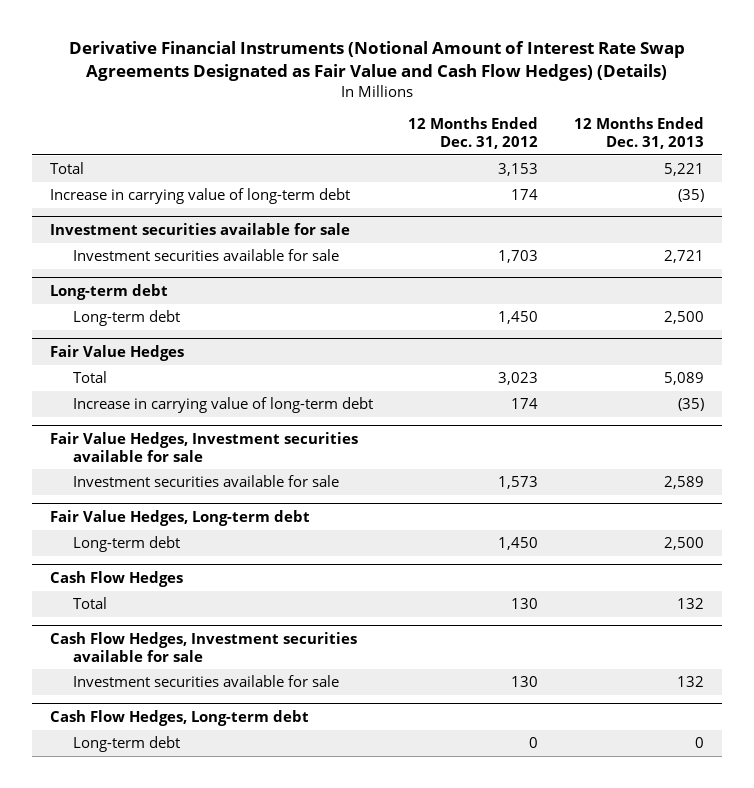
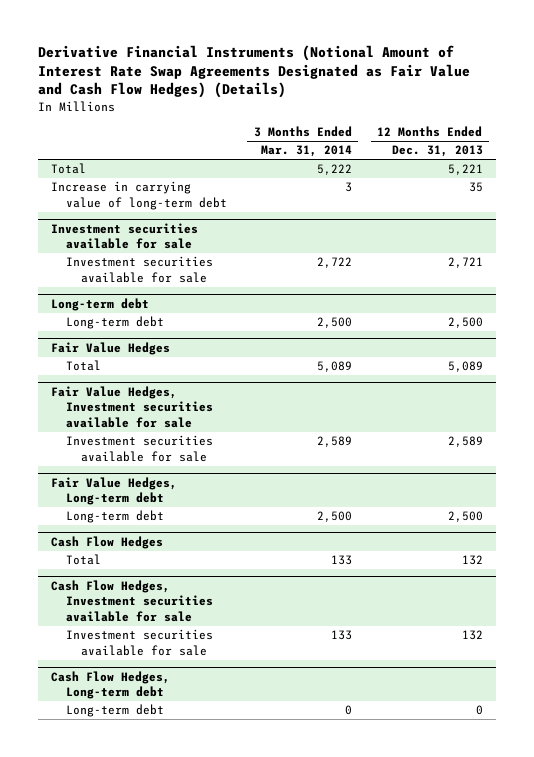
- | 12 Months Ended Dec. 31, 2012 | 12 Months Ended Dec. 31, 2013
+ | 3 Months Ended Mar. 31, 2014 | 12 Months Ended Dec. 31, 2013
- Increase in carrying value of long-term debt | 174 | (35)
+ Increase in carrying value of long-term debt | 3 | 35
@ Fair Value Hedges
- Increase in carrying value of long-term debt | 174 | (35)

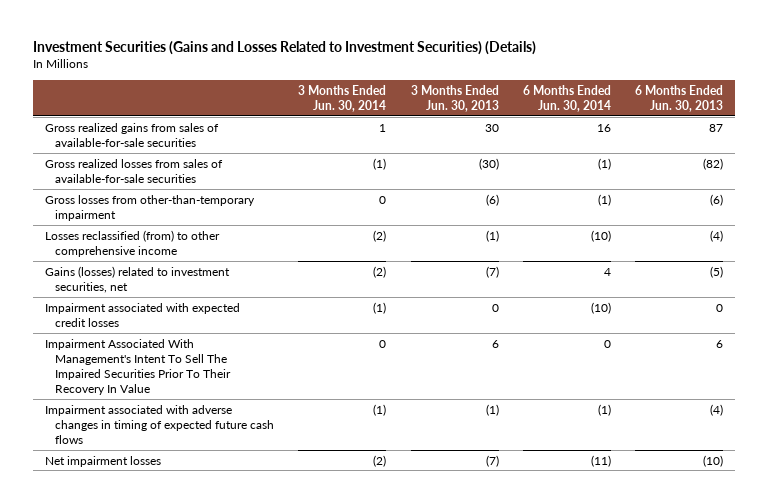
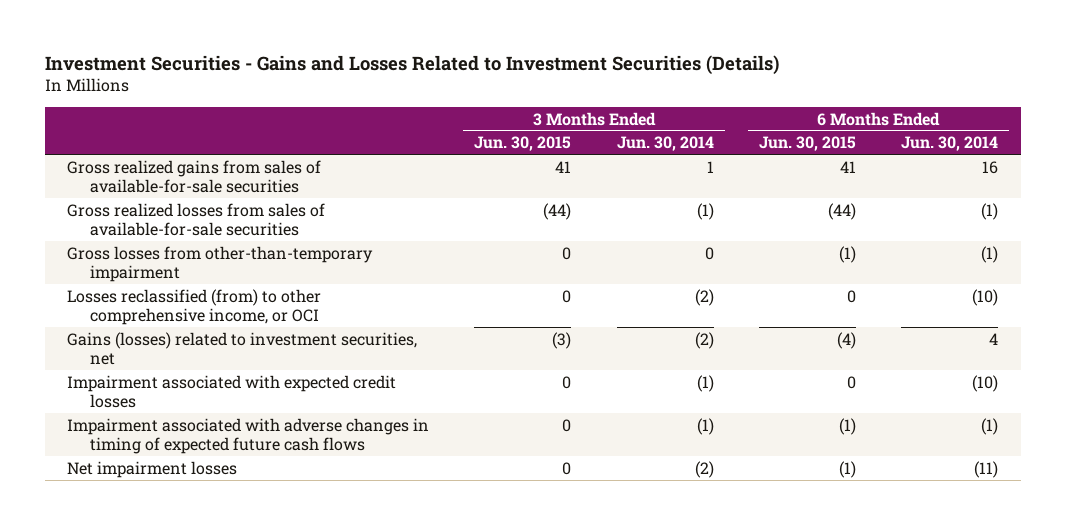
- Investment Securities (Gains and Losses Related to Investment Securities) (Details)
+ Investment Securities - Gains and Losses Related to Investment Securities (Details)
- | 3 Months Ended Jun. 30, 2014 | 3 Months Ended Jun. 30, 2013 | 6 Months Ended Jun. 30, 2014 | 6 Months Ended Jun. 30, 2013
+ | 3 Months Ended Jun. 30, 2015 | 3 Months Ended Jun. 30, 2014 | 6 Months Ended Jun. 30, 2015 | 6 Months Ended Jun. 30, 2014
- Losses reclassified (from) to other comprehensive income | (2) | (1) | (10) | (4)
+ Losses reclassified (from) to other comprehensive income, or OCI | 0 | (2) | 0 | (10)
- Impairment Associated With Management's Intent To Sell The Impaired Securities Prior To Their Recovery In Value | 0 | 6 | 0 | 6

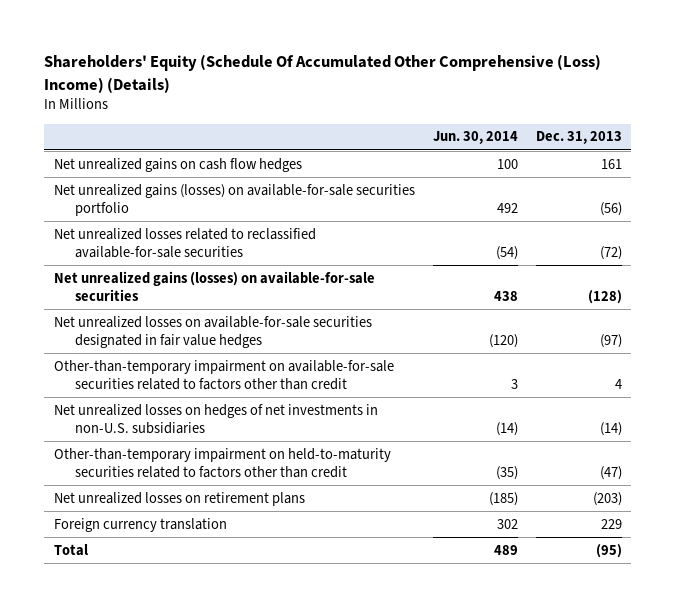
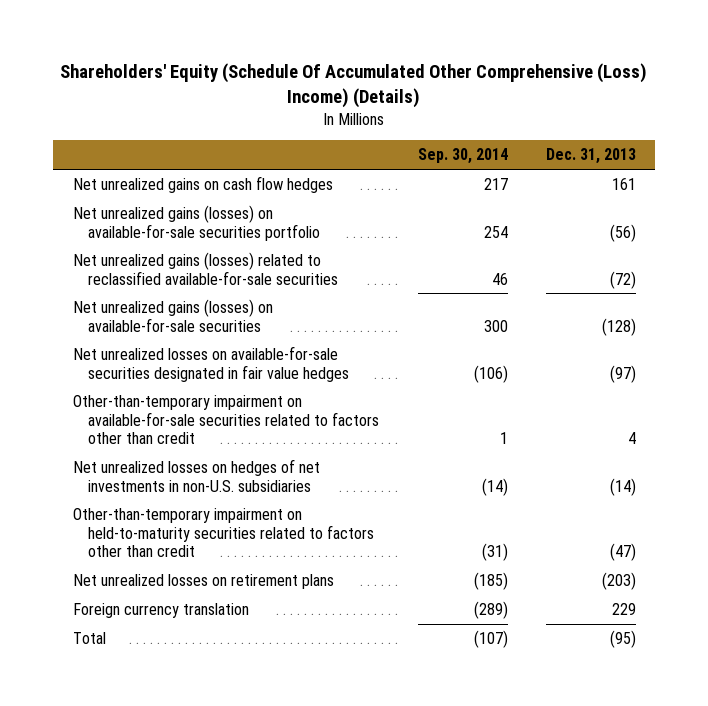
- | Jun. 30, 2014 | Dec. 31, 2013
+ | Sep. 30, 2014 | Dec. 31, 2013
- Net unrealized losses related to reclassified available-for-sale securities | (54) | (72)
+ Net unrealized gains (losses) related to reclassified available-for-sale securities | 46 | (72)

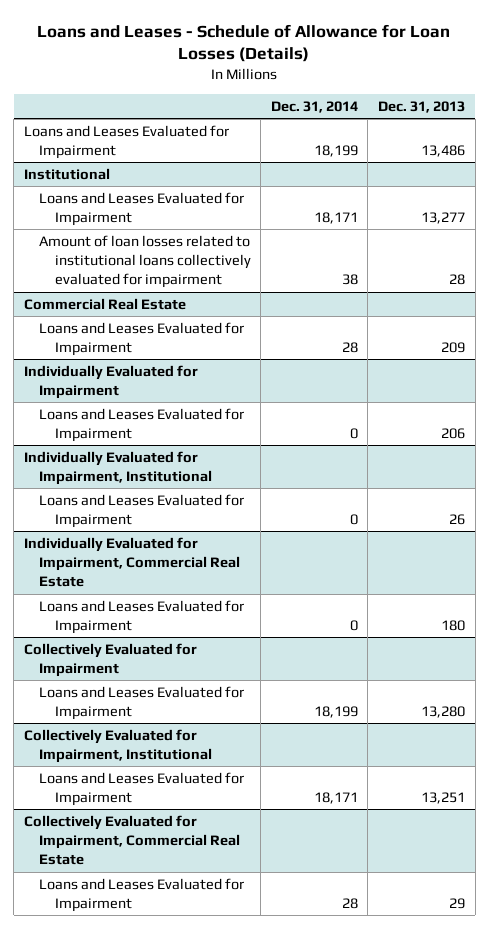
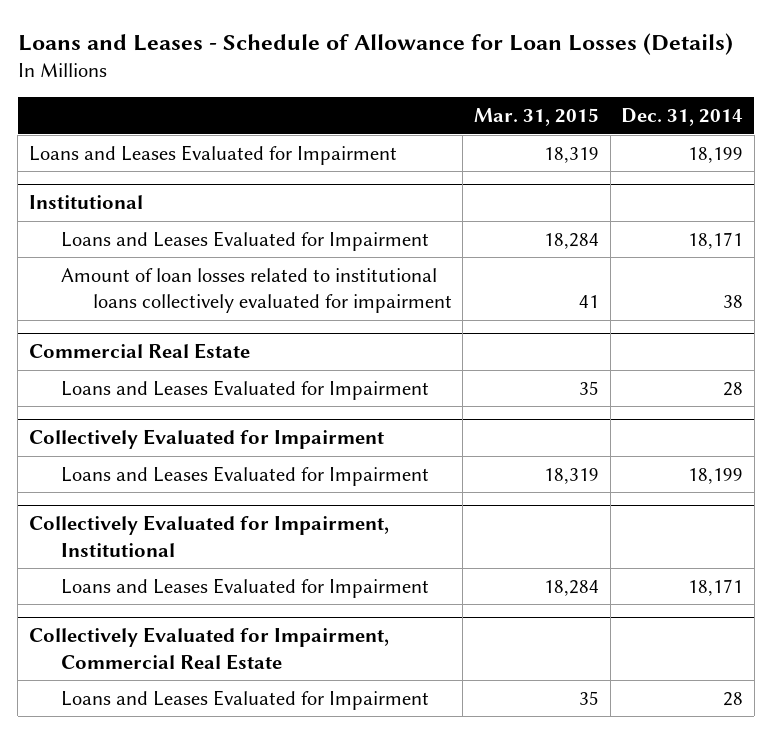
- | Dec. 31, 2014 | Dec. 31, 2013
+ | Mar. 31, 2015 | Dec. 31, 2014
- Individually Evaluated for Impairment
- Loans and Leases Evaluated for Impairment | 0 | 206
- Individually Evaluated for Impairment, Institutional
- Loans and Leases Evaluated for Impairment | 0 | 26
- Individually Evaluated for Impairment, Commercial Real Estate
- Loans and Leases Evaluated for Impairment | 0 | 180

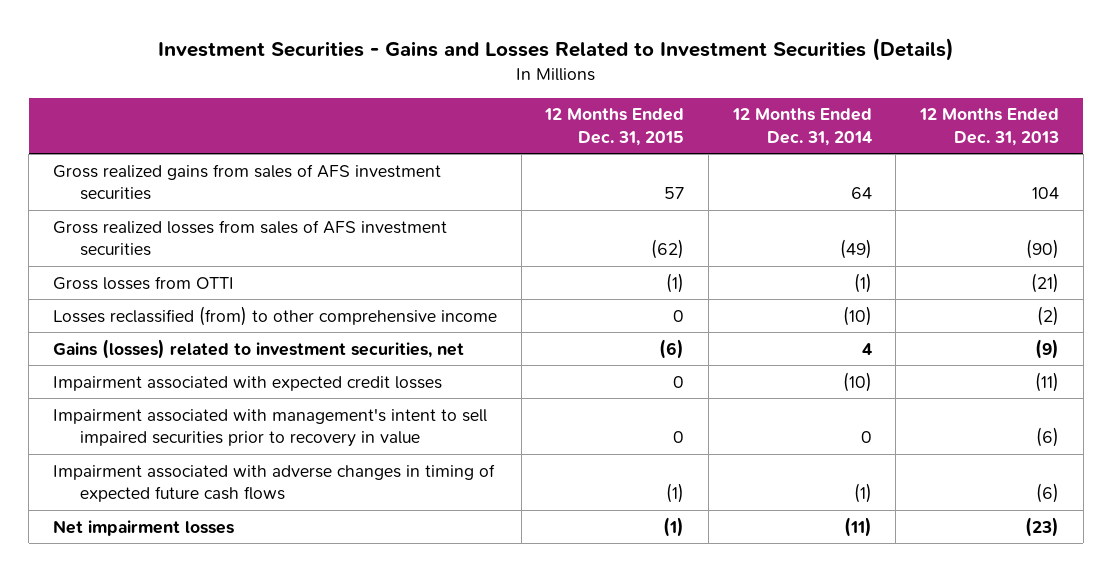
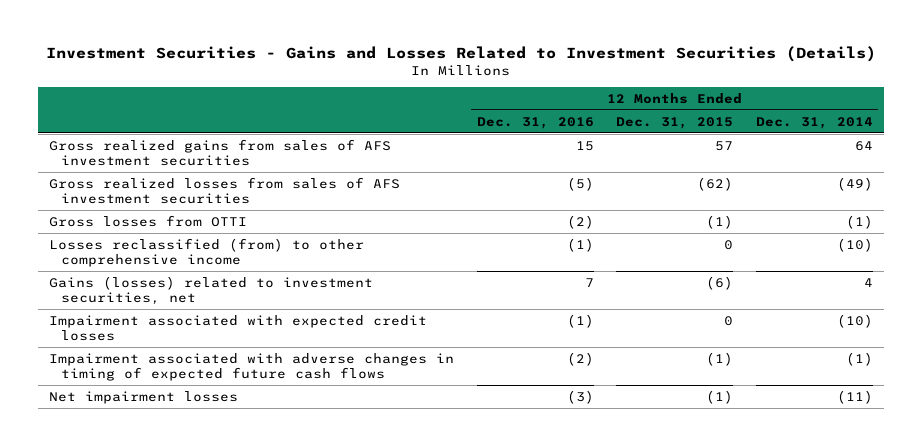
- | 12 Months Ended Dec. 31, 2015 | 12 Months Ended Dec. 31, 2014 | 12 Months Ended Dec. 31, 2013
+ | 12 Months Ended Dec. 31, 2016 | 12 Months Ended Dec. 31, 2015 | 12 Months Ended Dec. 31, 2014
- Impairment associated with management's intent to sell impaired securities prior to recovery in value | 0 | 0 | (6)

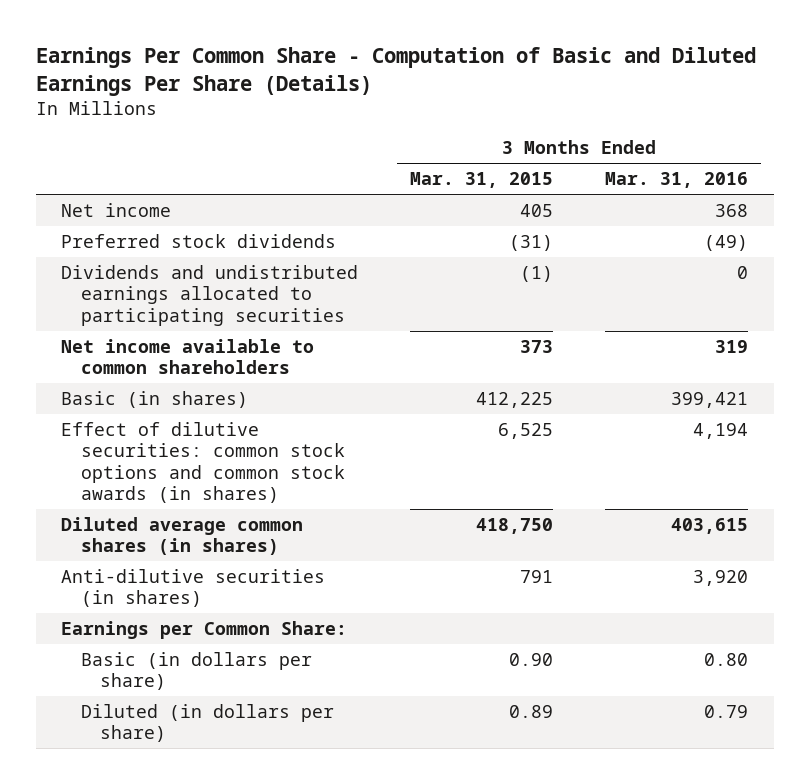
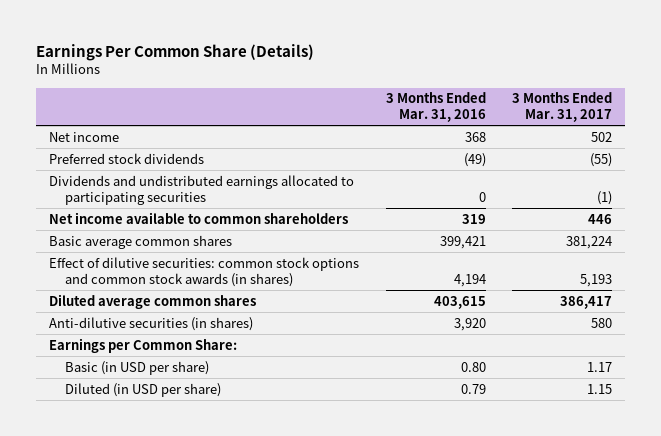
- Earnings Per Common Share - Computation of Basic and Diluted Earnings Per Share (Details)
+ Earnings Per Common Share (Details)
- | 3 Months Ended Mar. 31, 2015 | 3 Months Ended Mar. 31, 2016
+ | 3 Months Ended Mar. 31, 2016 | 3 Months Ended Mar. 31, 2017
- Basic (in shares) | 412,225 | 399,421
+ Basic average common shares | 399,421 | 381,224
- Diluted average common shares (in shares) | 418,750 | 403,615
+ Diluted average common shares | 403,615 | 386,417
- Basic (in dollars per share) | 0.90 | 0.80
- Diluted (in dollars per share) | 0.89 | 0.79
+ Basic (in USD per share) | 0.80 | 1.17
+ Diluted (in USD per share) | 0.79 | 1.15

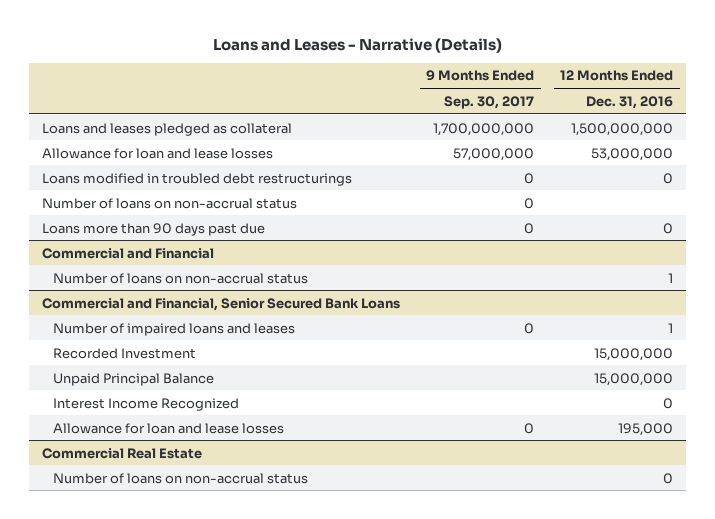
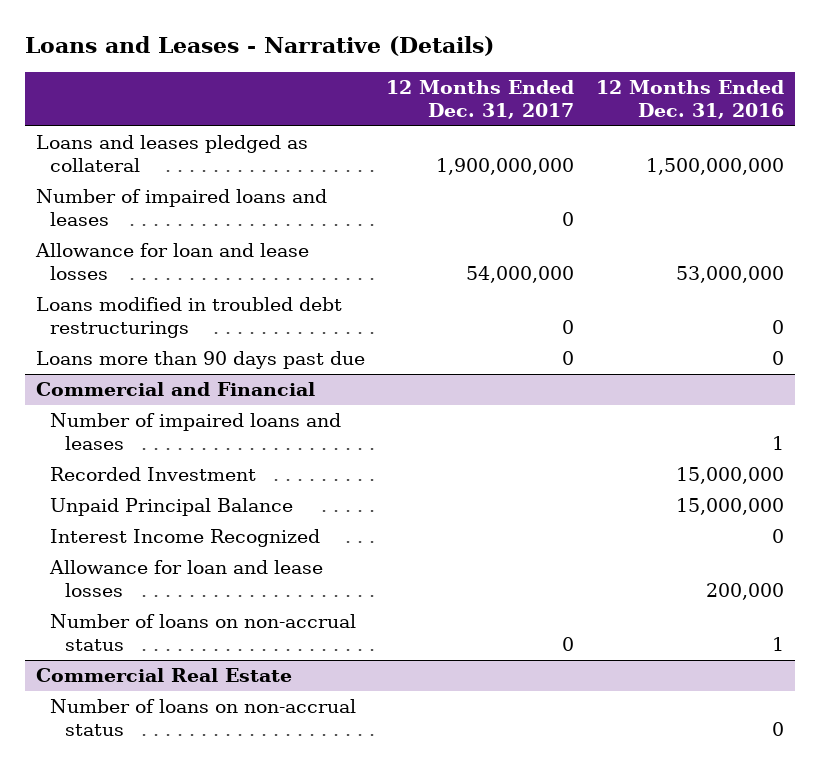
- | 9 Months Ended Sep. 30, 2017 | 12 Months Ended Dec. 31, 2016
+ | 12 Months Ended Dec. 31, 2017 | 12 Months Ended Dec. 31, 2016
+ Number of impaired loans and leases | 0 |
- Number of loans on non-accrual status | 0 |
- Commercial and Financial, Senior Secured Bank Loans
- Allowance for loan and lease losses | 0 | 195,000
@ Commercial and Financial
+ Allowance for loan and lease losses | | 200,000
moved down: Number of loans on non-accrual status | 0 | 1

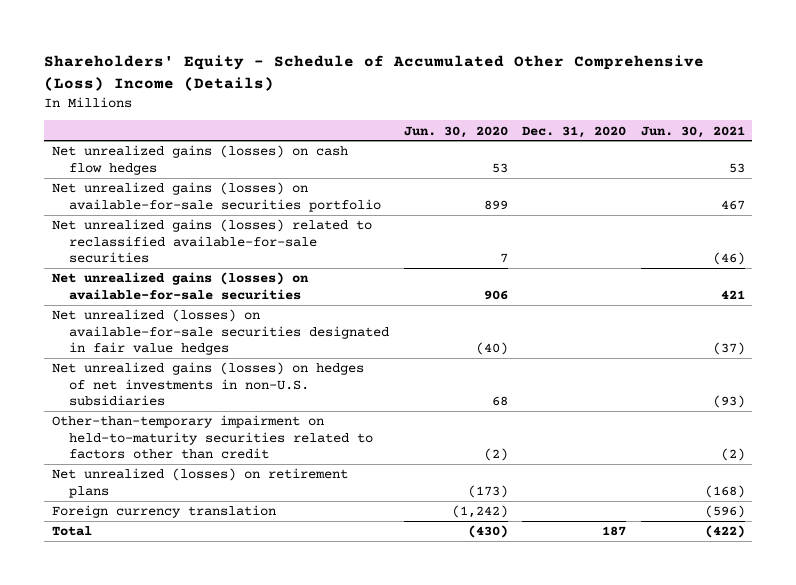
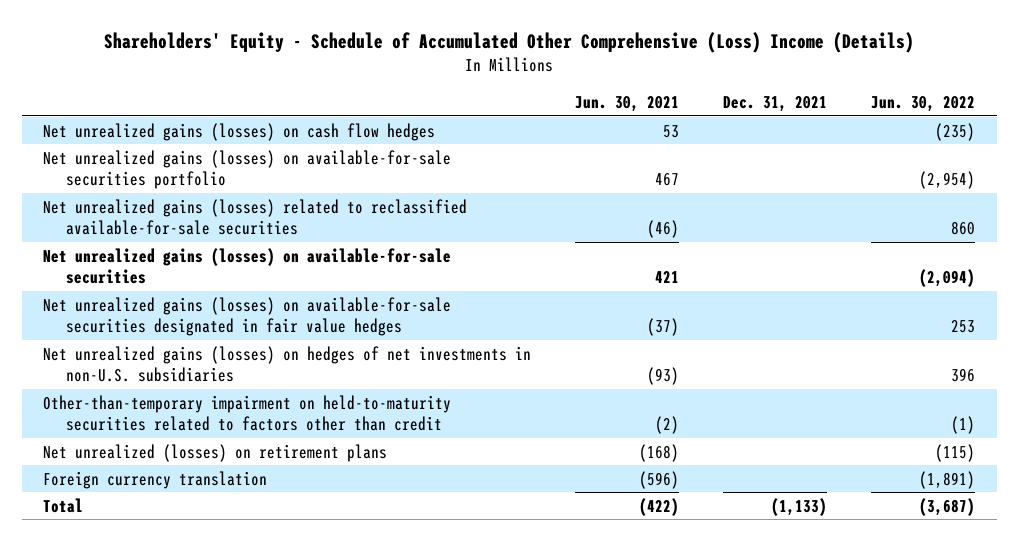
- | Jun. 30, 2020 | Dec. 31, 2020 | Jun. 30, 2021
+ | Jun. 30, 2021 | Dec. 31, 2021 | Jun. 30, 2022
- Net unrealized (losses) on available-for-sale securities designated in fair value hedges | (40) | | (37)
+ Net unrealized gains (losses) on available-for-sale securities designated in fair value hedges | (37) | | 253

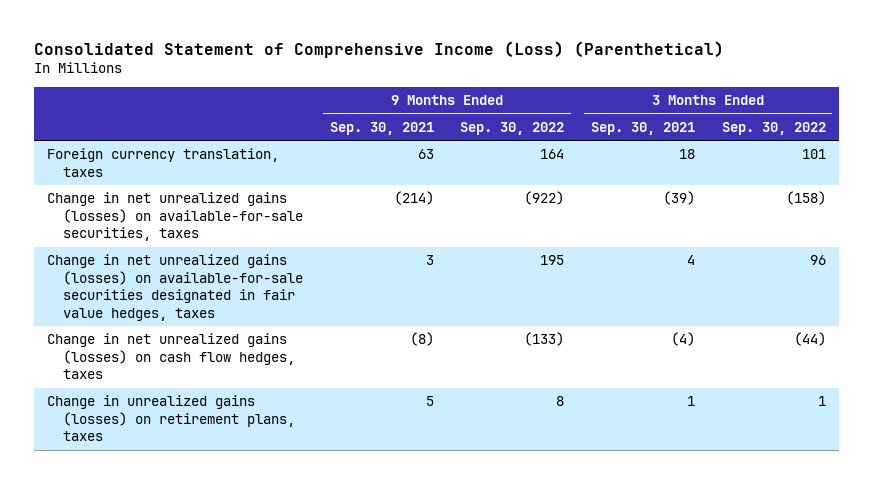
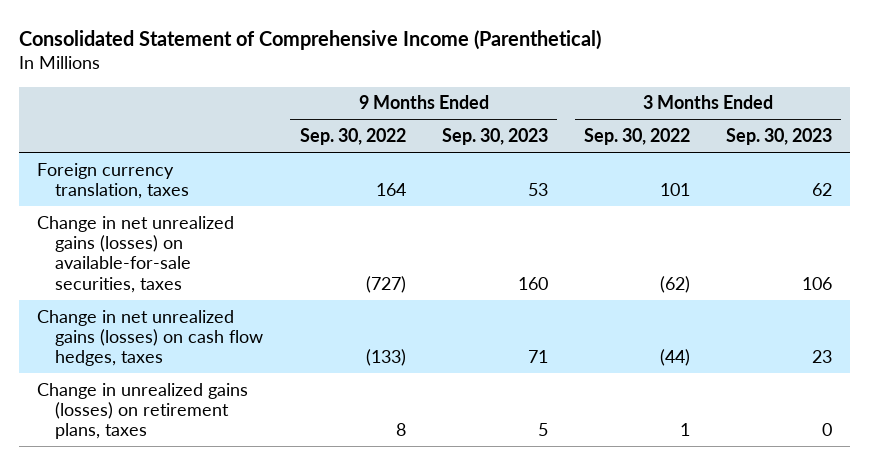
- Consolidated Statement of Comprehensive Income (Loss) (Parenthetical)
+ Consolidated Statement of Comprehensive Income (Parenthetical)
- | 9 Months Ended Sep. 30, 2021 | 9 Months Ended Sep. 30, 2022 | 3 Months Ended Sep. 30, 2021 | 3 Months Ended Sep. 30, 2022
+ | 9 Months Ended Sep. 30, 2022 | 9 Months Ended Sep. 30, 2023 | 3 Months Ended Sep. 30, 2022 | 3 Months Ended Sep. 30, 2023
- Change in net unrealized gains (losses) on available-for-sale securities, taxes | (214) | (922) | (39) | (158)
- Change in net unrealized gains (losses) on available-for-sale securities designated in fair value hedges, taxes | 3 | 195 | 4 | 96
+ Change in net unrealized gains (losses) on available-for-sale securities, taxes | (727) | 160 | (62) | 106

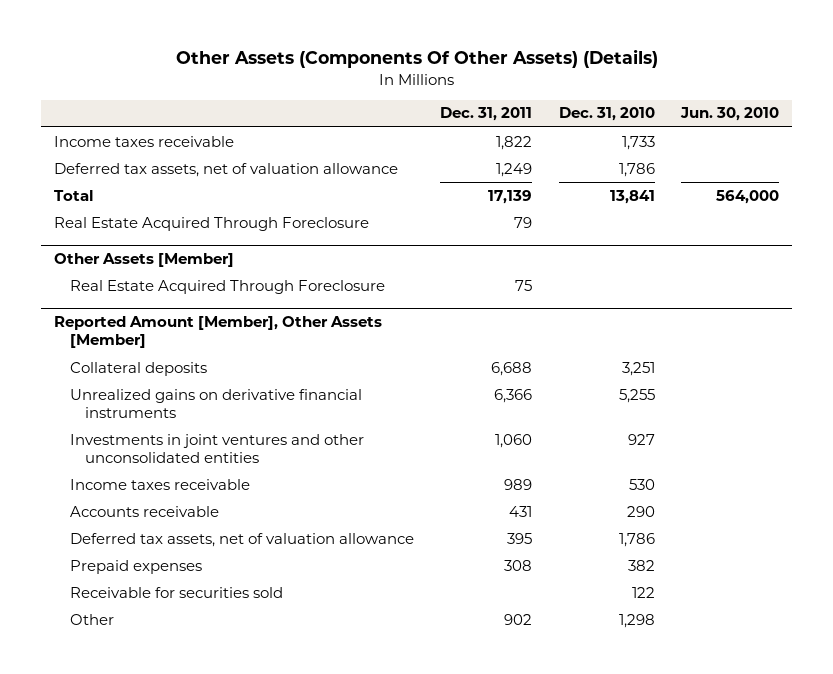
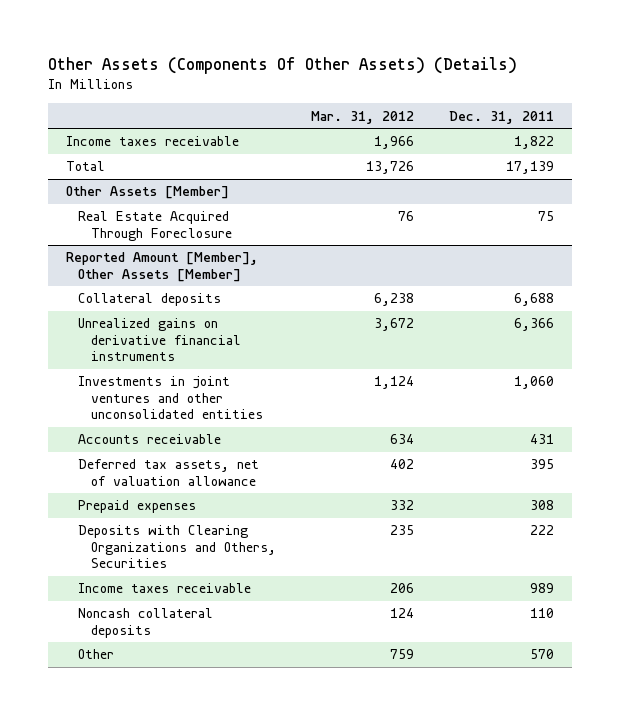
- | Dec. 31, 2011 | Dec. 31, 2010 | Jun. 30, 2010
+ | Mar. 31, 2012 | Dec. 31, 2011
- Deferred tax assets, net of valuation allowance | 1,249 | 1,786 |
- Real Estate Acquired Through Foreclosure | 79 | |
@ Reported Amount [Member], Other Assets [Member]
- Receivable for securities sold | | 122 |
- Other | 902 | 1,298 |
+ Deposits with Clearing Organizations and Others, Securities | 235 | 222
moved down: Income taxes receivable | 206 | 989
+ Noncash collateral deposits | 124 | 110
+ Other | 759 | 570

